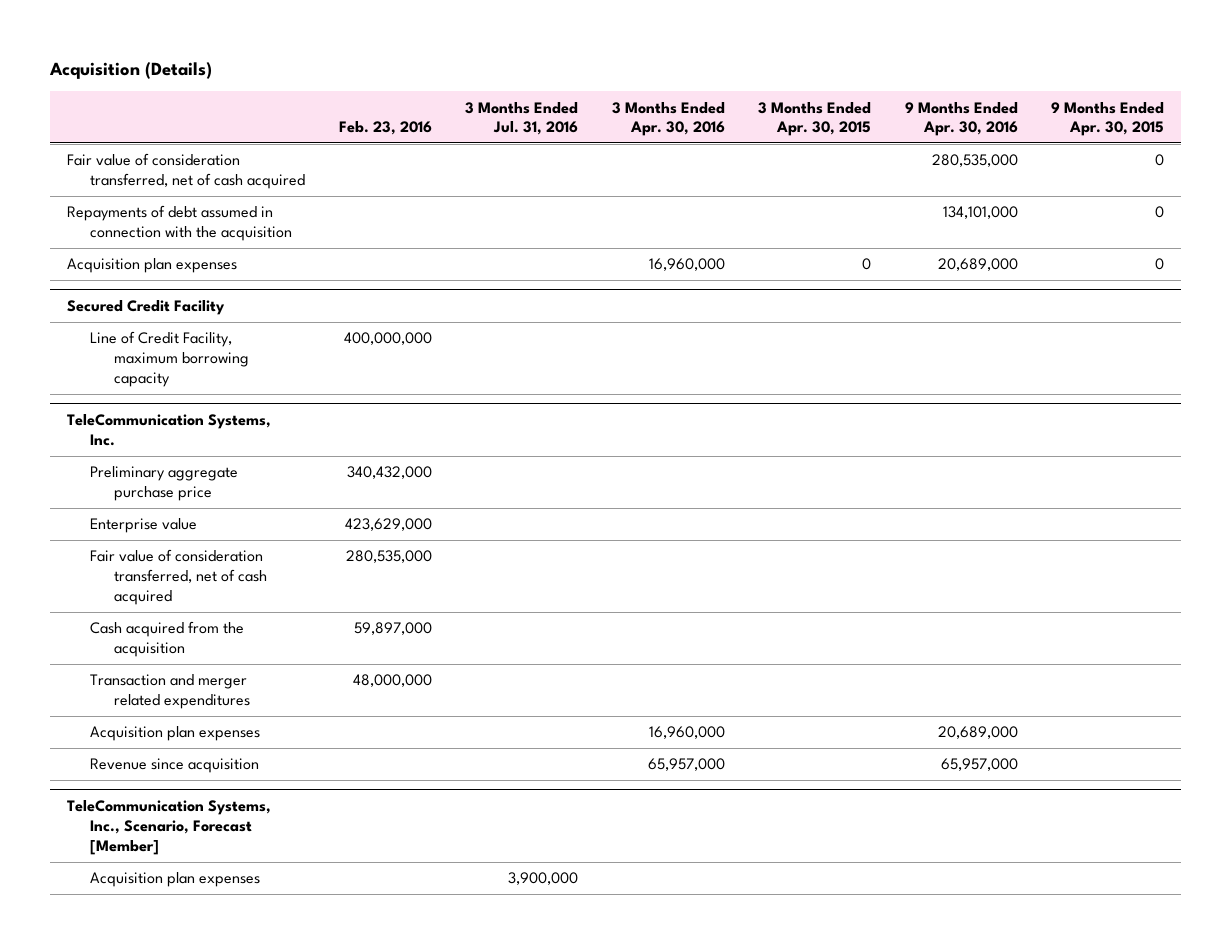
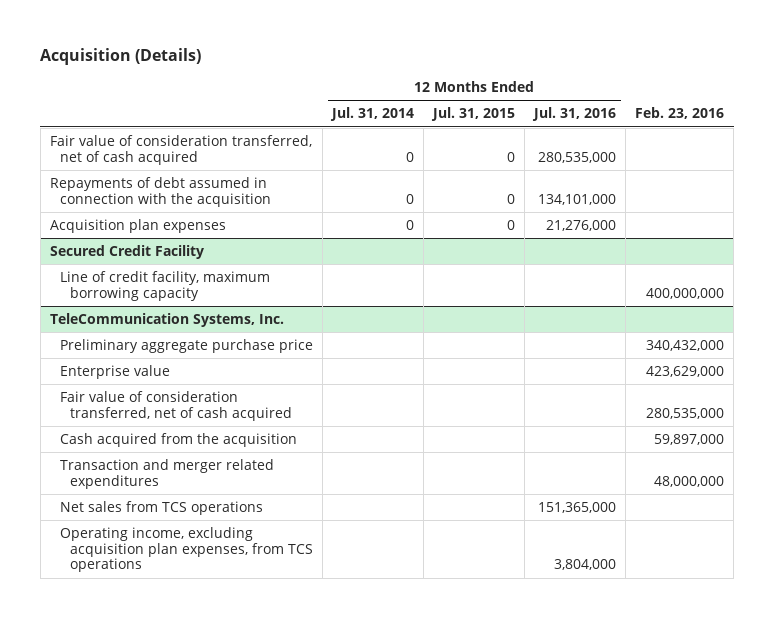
- | Feb. 23, 2016 | 3 Months Ended Jul. 31, 2016 | 3 Months Ended Apr. 30, 2016 | 3 Months Ended Apr. 30, 2015 | 9 Months Ended Apr. 30, 2016 | 9 Months Ended Apr. 30, 2015
+ | 12 Months Ended Jul. 31, 2014 | 12 Months Ended Jul. 31, 2015 | 12 Months Ended Jul. 31, 2016 | Feb. 23, 2016
@ Secured Credit Facility
- Line of Credit Facility, maximum borrowing capacity | 400,000,000 | | | | |
+ Line of credit facility, maximum borrowing capacity | | | | 400,000,000
@ TeleCommunication Systems, Inc.
- Acquisition plan expenses | | | 16,960,000 | | 20,689,000 |
- Revenue since acquisition | | | 65,957,000 | | 65,957,000 |
- TeleCommunication Systems, Inc., Scenario, Forecast [Member]
- Acquisition plan expenses | | 3,900,000 | | | |
@ TeleCommunication Systems, Inc.
+ Net sales from TCS operations | | | 151,365,000 |
+ Operating income, excluding acquisition plan expenses, from TCS operations | | | 3,804,000 |

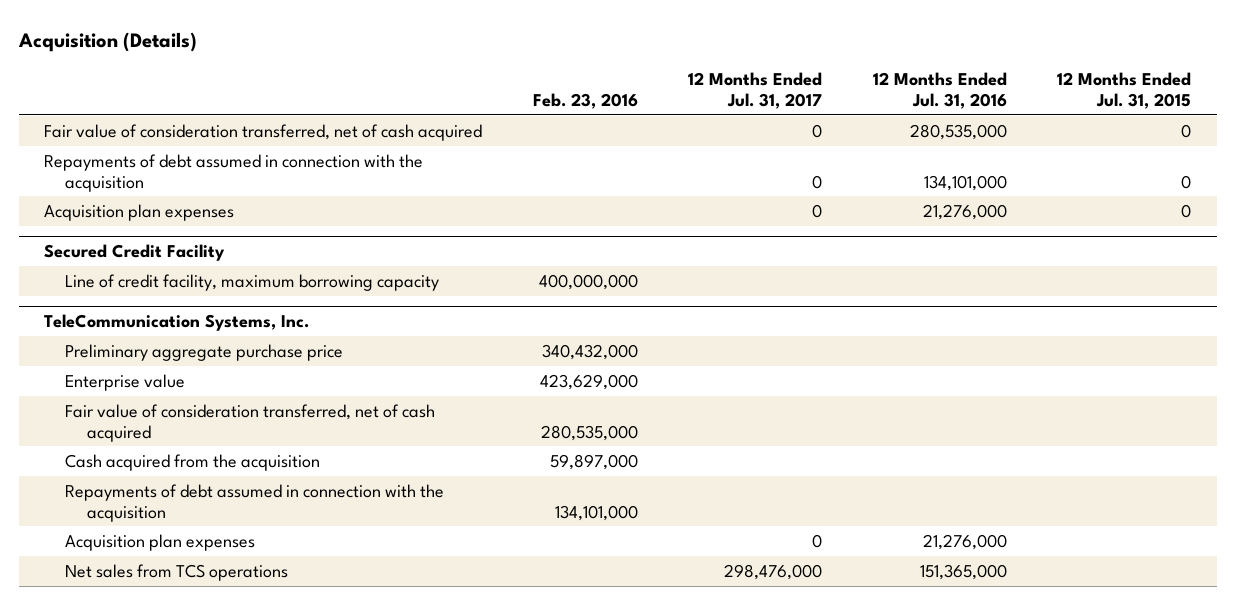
- | 12 Months Ended Jul. 31, 2014 | 12 Months Ended Jul. 31, 2015 | 12 Months Ended Jul. 31, 2016 | Feb. 23, 2016
+ | Feb. 23, 2016 | 12 Months Ended Jul. 31, 2017 | 12 Months Ended Jul. 31, 2016 | 12 Months Ended Jul. 31, 2015
@ TeleCommunication Systems, Inc.
- Transaction and merger related expenditures | | | | 48,000,000
+ Repayments of debt assumed in connection with the acquisition | 134,101,000 | | |
+ Acquisition plan expenses | | 0 | 21,276,000 |
- Operating income, excluding acquisition plan expenses, from TCS operations | | | 3,804,000 |

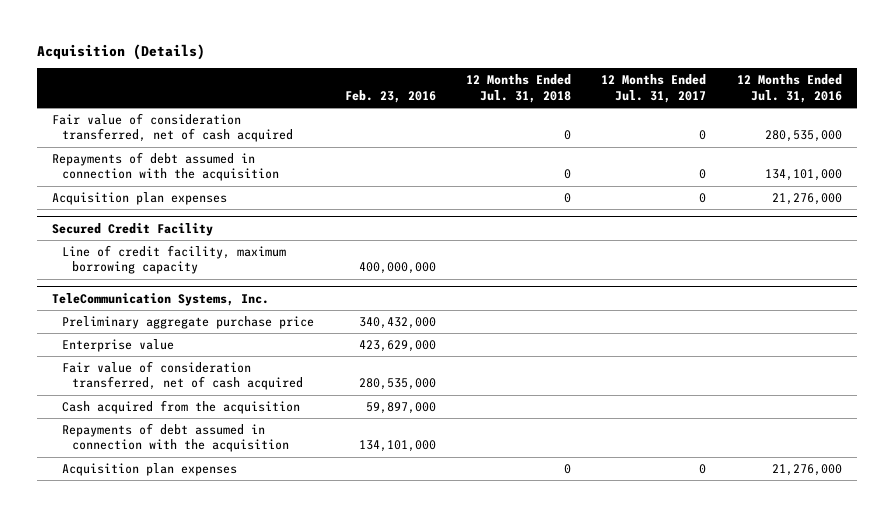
- | Feb. 23, 2016 | 12 Months Ended Jul. 31, 2017 | 12 Months Ended Jul. 31, 2016 | 12 Months Ended Jul. 31, 2015
+ | Feb. 23, 2016 | 12 Months Ended Jul. 31, 2018 | 12 Months Ended Jul. 31, 2017 | 12 Months Ended Jul. 31, 2016
@ TeleCommunication Systems, Inc.
- Net sales from TCS operations | | 298,476,000 | 151,365,000 |

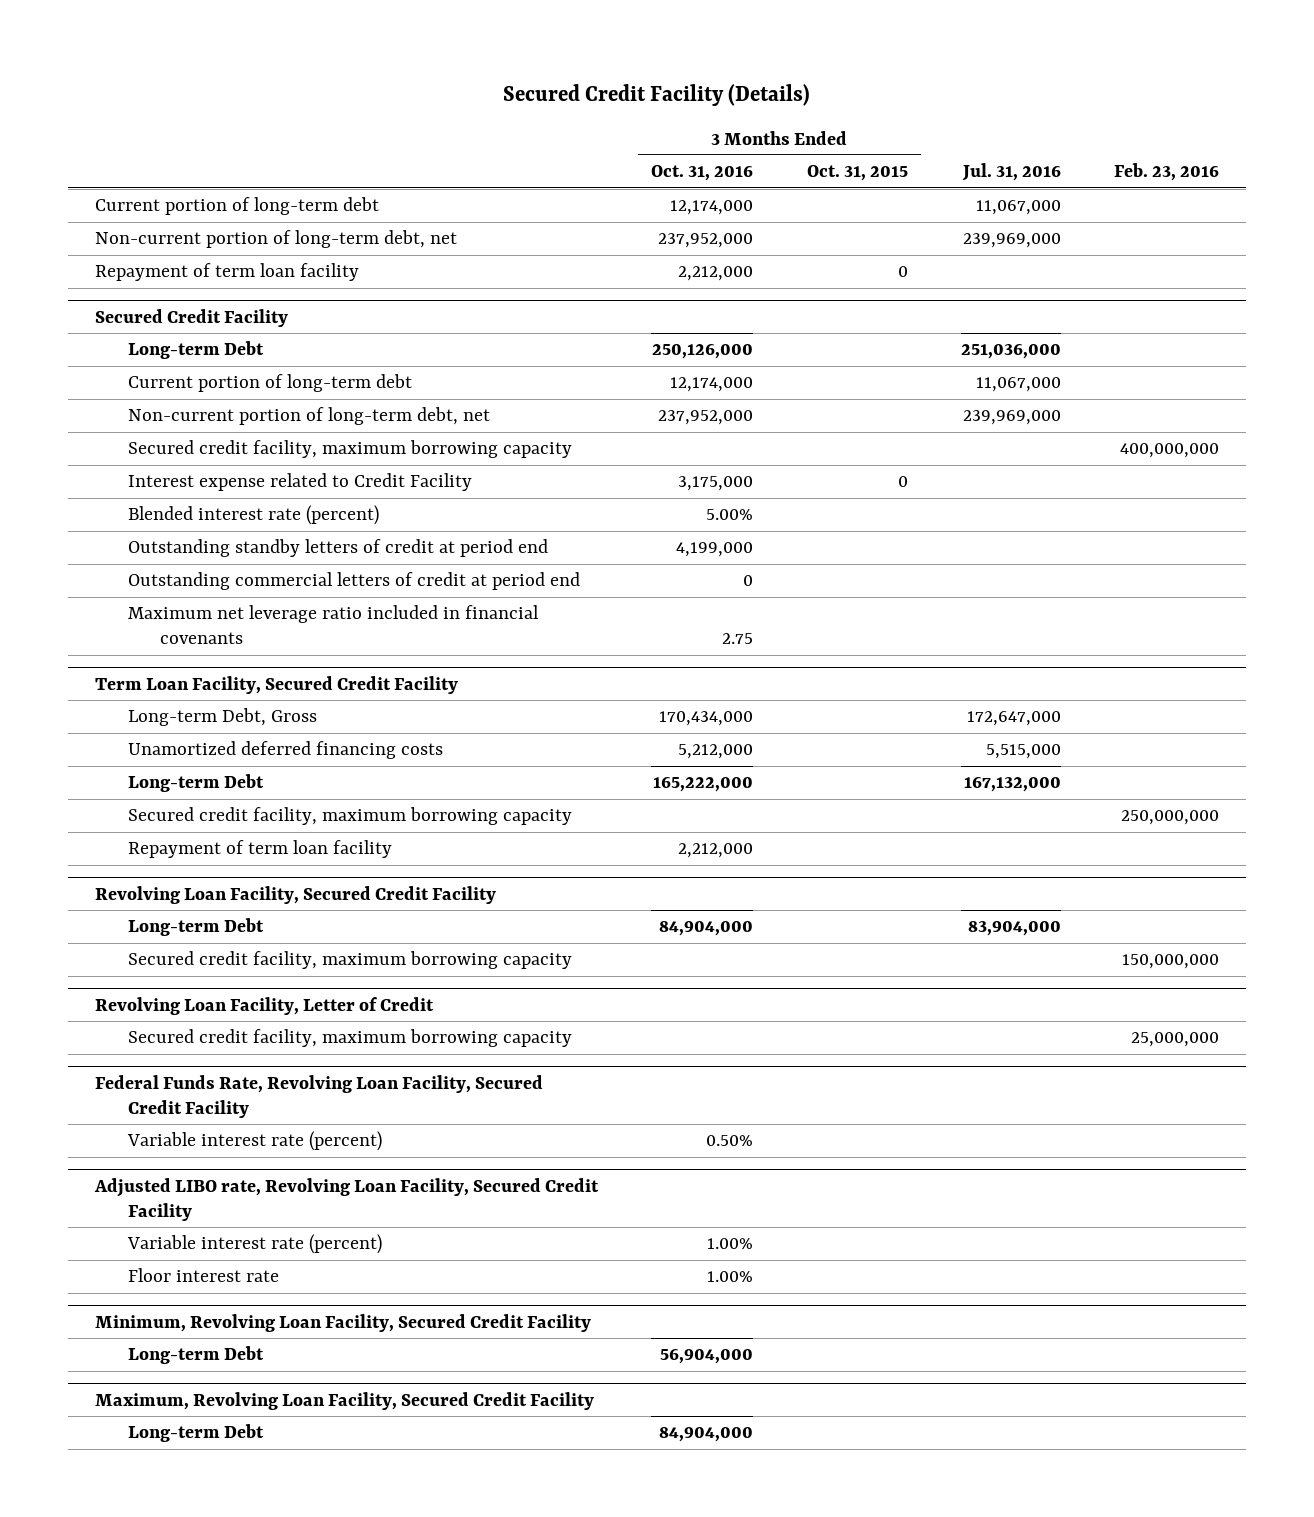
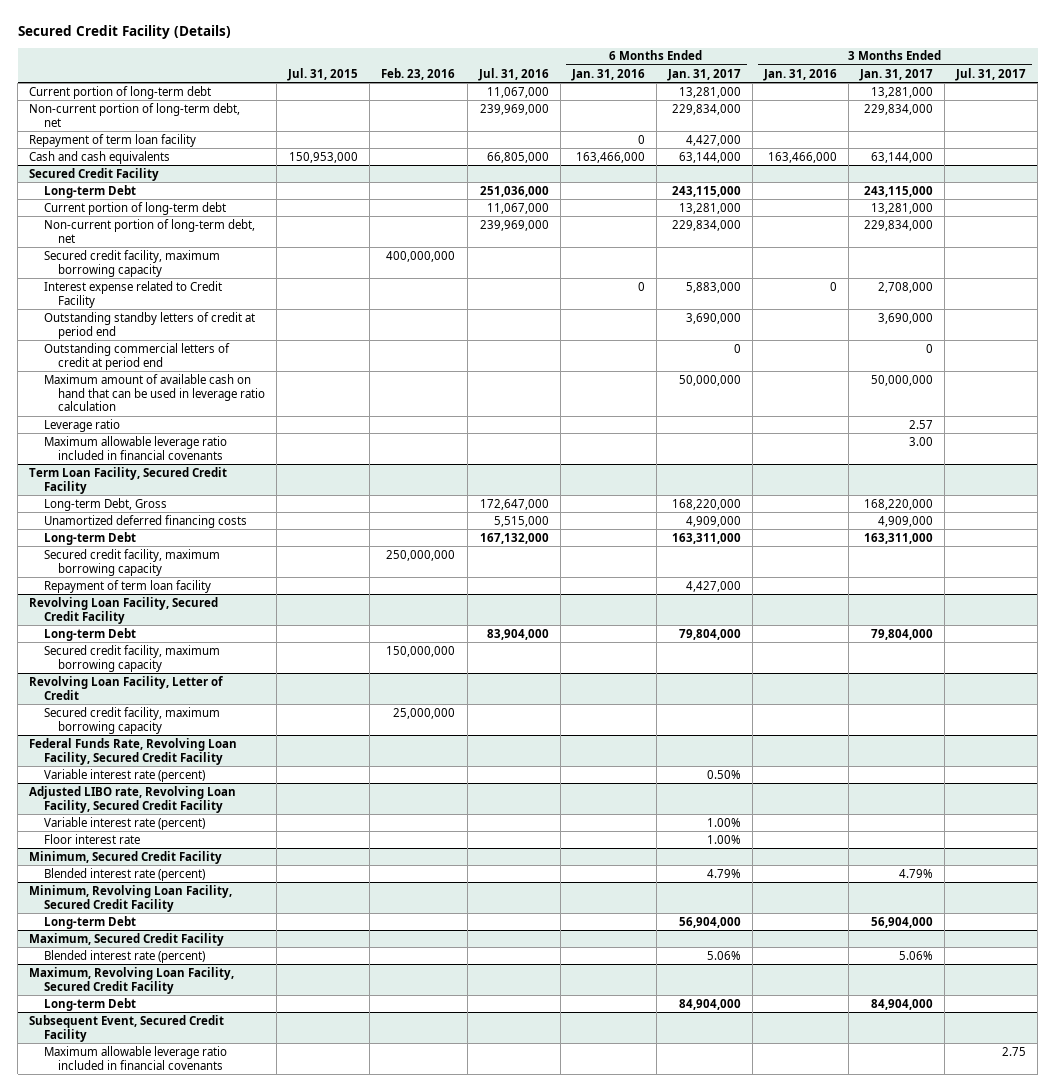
- | 3 Months Ended Oct. 31, 2016 | 3 Months Ended Oct. 31, 2015 | Jul. 31, 2016 | Feb. 23, 2016
+ | Jul. 31, 2015 | Feb. 23, 2016 | Jul. 31, 2016 | 6 Months Ended Jan. 31, 2016 | 6 Months Ended Jan. 31, 2017 | 3 Months Ended Jan. 31, 2016 | 3 Months Ended Jan. 31, 2017 | 3 Months Ended Jul. 31, 2017
+ Cash and cash equivalents | 150,953,000 | | 66,805,000 | 163,466,000 | 63,144,000 | 163,466,000 | 63,144,000 |
@ Secured Credit Facility
- Blended interest rate (percent) | 5.00% | | |
- Maximum net leverage ratio included in financial covenants | 2.75 | | |
+ Maximum amount of available cash on hand that can be used in leverage ratio calculation | | | | | 50,000,000 | | 50,000,000 |
+ Leverage ratio | | | | | | | 2.57 |
+ Maximum allowable leverage ratio included in financial covenants | | | | | | | 3.00 |
+ Minimum, Secured Credit Facility
+ Blended interest rate (percent) | | | | | 4.79% | | 4.79% |
+ Maximum, Secured Credit Facility
+ Blended interest rate (percent) | | | | | 5.06% | | 5.06% |
+ Subsequent Event, Secured Credit Facility
+ Maximum allowable leverage ratio included in financial covenants | | | | | | | | 2.75

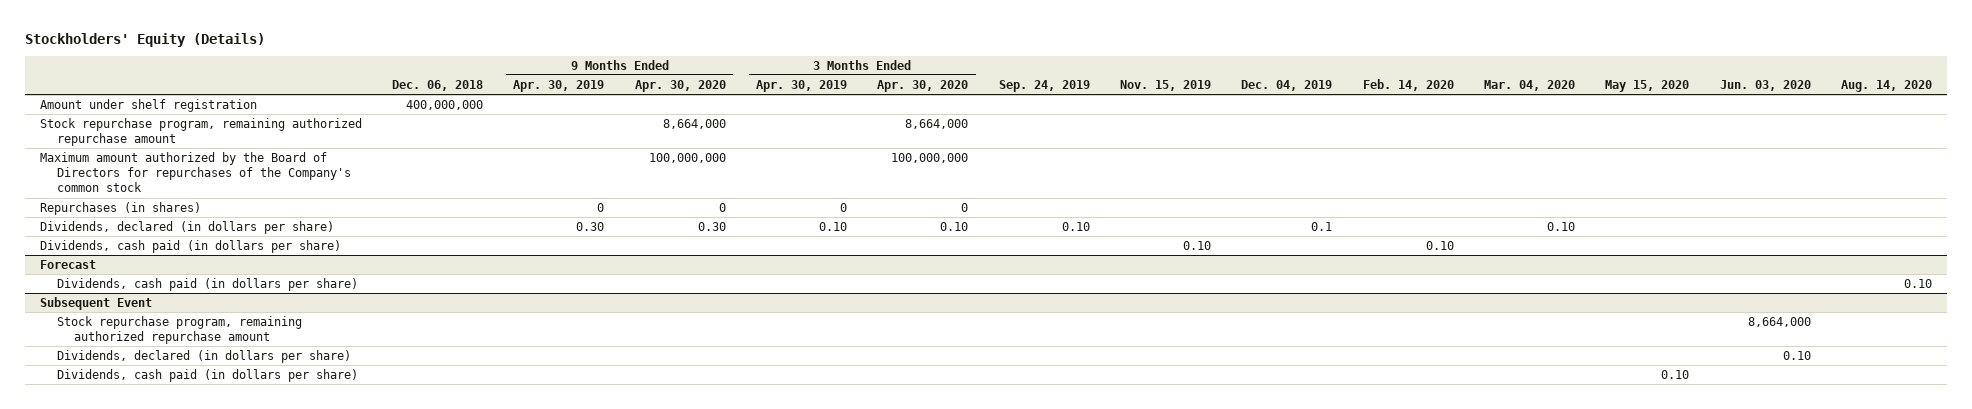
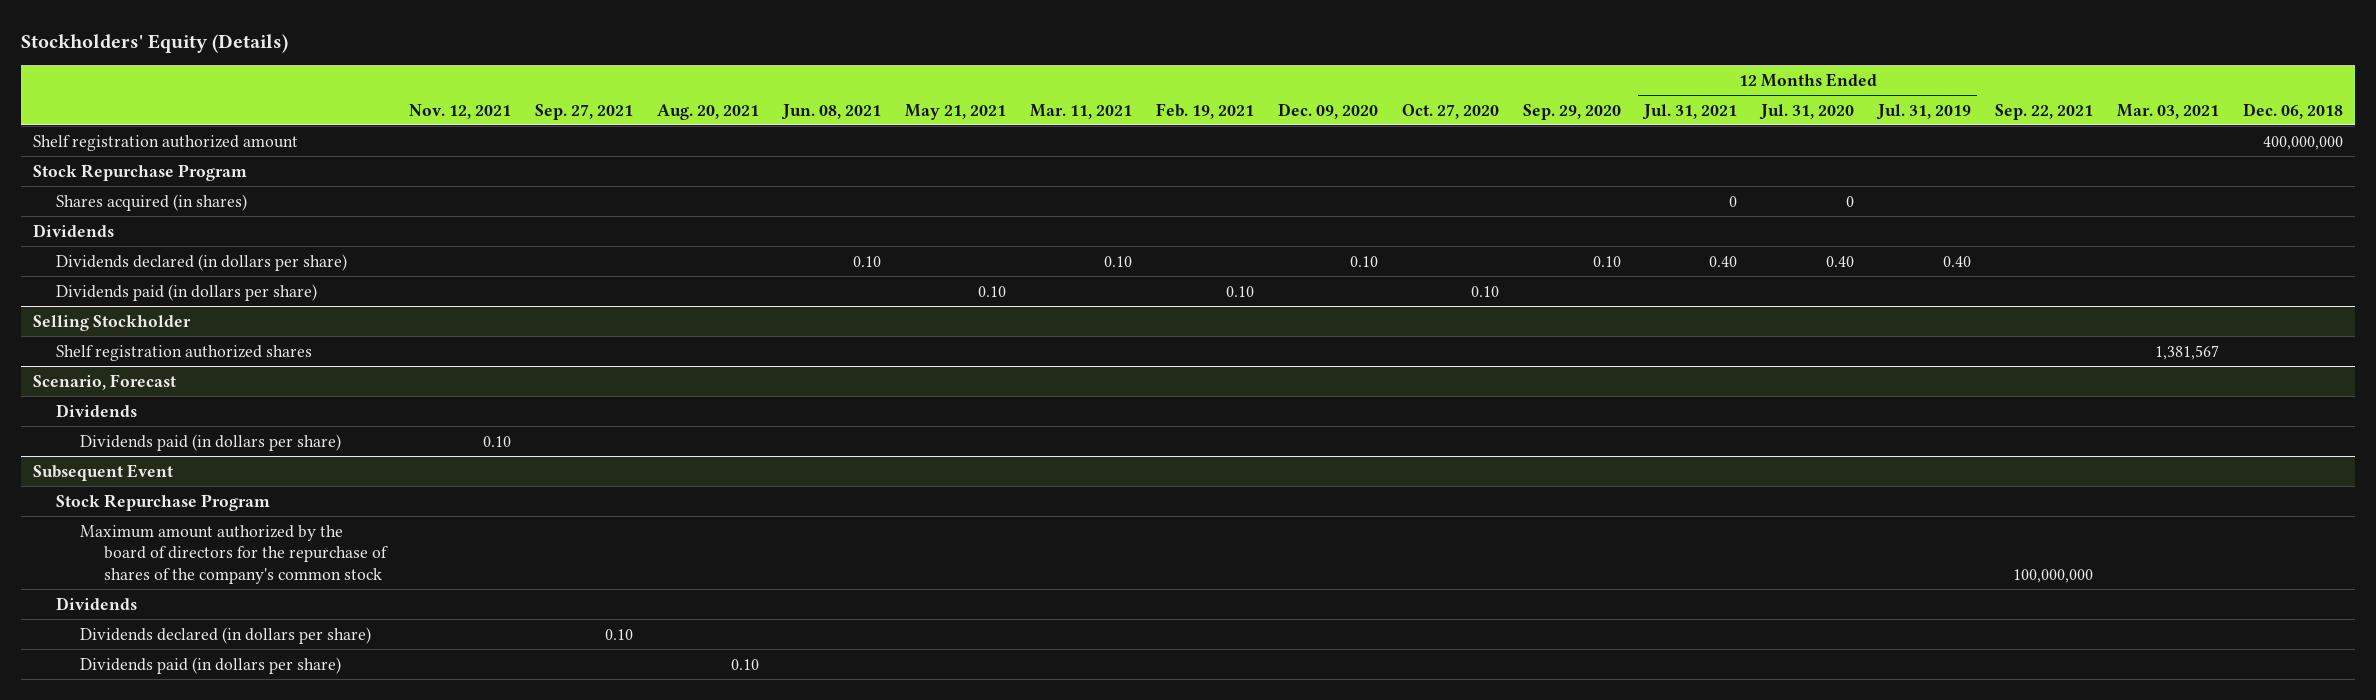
- | Dec. 06, 2018 | 9 Months Ended Apr. 30, 2019 | 9 Months Ended Apr. 30, 2020 | 3 Months Ended Apr. 30, 2019 | 3 Months Ended Apr. 30, 2020 | Sep. 24, 2019 | Nov. 15, 2019 | Dec. 04, 2019 | Feb. 14, 2020 | Mar. 04, 2020 | May 15, 2020 | Jun. 03, 2020 | Aug. 14, 2020
+ | Nov. 12, 2021 | Sep. 27, 2021 | Aug. 20, 2021 | Jun. 08, 2021 | May 21, 2021 | Mar. 11, 2021 | Feb. 19, 2021 | Dec. 09, 2020 | Oct. 27, 2020 | Sep. 29, 2020 | 12 Months Ended Jul. 31, 2021 | 12 Months Ended Jul. 31, 2020 | 12 Months Ended Jul. 31, 2019 | Sep. 22, 2021 | Mar. 03, 2021 | Dec. 06, 2018
- Amount under shelf registration | 400,000,000 | | | | | | | | | | | |
- Stock repurchase program, remaining authorized repurchase amount | | | 8,664,000 | | 8,664,000 | | | | | | | |
- Maximum amount authorized by the Board of Directors for repurchases of the Company's common stock | | | 100,000,000 | | 100,000,000 | | | | | | | |
- Repurchases (in shares) | | 0 | 0 | 0 | 0 | | | | | | | |
- Dividends, declared (in dollars per share) | | 0.30 | 0.30 | 0.10 | 0.10 | 0.10 | | 0.1 | | 0.10 | | |
- Dividends, cash paid (in dollars per share) | | | | | | | 0.10 | | 0.10 | | | |
- Forecast
- Dividends, cash paid (in dollars per share) | | | | | | | | | | | | | 0.10
+ Shelf registration authorized amount | | | | | | | | | | | | | | | | 400,000,000
+ Stock Repurchase Program
+ Shares acquired (in shares) | | | | | | | | | | | 0 | 0 | | | |
+ Dividends
+ Dividends declared (in dollars per share) | | | | 0.10 | | 0.10 | | 0.10 | | 0.10 | 0.40 | 0.40 | 0.40 | | |
+ Dividends paid (in dollars per share) | | | | | 0.10 | | 0.10 | | 0.10 | | | | | | |
+ Selling Stockholder
+ Shelf registration authorized shares | | | | | | | | | | | | | | | 1,381,567 |
+ Scenario, Forecast
+ Dividends
+ Dividends paid (in dollars per share) | 0.10 | | | | | | | | | | | | | | |
@ Subsequent Event
- Stock repurchase program, remaining authorized repurchase amount | | | | | | | | | | | | 8,664,000 |
- Dividends, declared (in dollars per share) | | | | | | | | | | | | 0.10 |
- Dividends, cash paid (in dollars per share) | | | | | | | | | | | 0.10 | |
+ Stock Repurchase Program
+ Maximum amount authorized by the board of directors for the repurchase of shares of the company's common stock | | | | | | | | | | | | | | 100,000,000 | |
+ Dividends
+ Dividends declared (in dollars per share) | | 0.10 | | | | | | | | | | | | | |
+ Dividends paid (in dollars per share) | | | 0.10 | | | | | | | | | | | | |

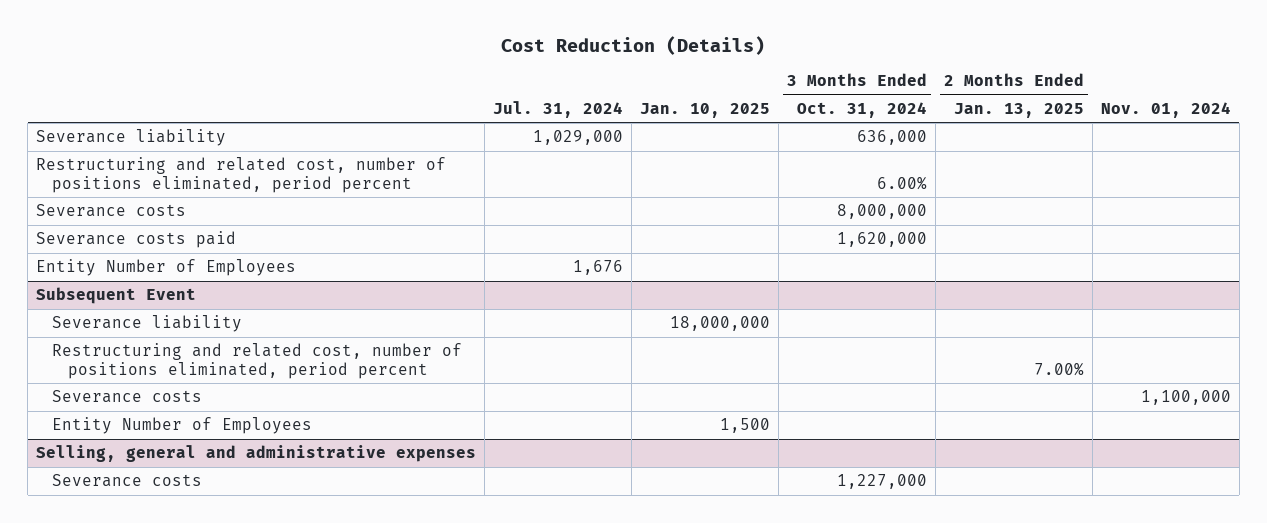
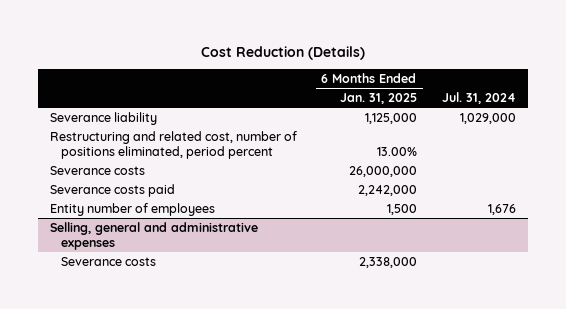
- | Jul. 31, 2024 | Jan. 10, 2025 | 3 Months Ended Oct. 31, 2024 | 2 Months Ended Jan. 13, 2025 | Nov. 01, 2024
+ | 6 Months Ended Jan. 31, 2025 | Jul. 31, 2024
- Entity Number of Employees | 1,676 | | | |
- Subsequent Event
- Severance liability | | 18,000,000 | | |
- Restructuring and related cost, number of positions eliminated, period percent | | | | 7.00% |
- Severance costs | | | | | 1,100,000
- Entity Number of Employees | | 1,500 | | |
+ Entity number of employees | 1,500 | 1,676

